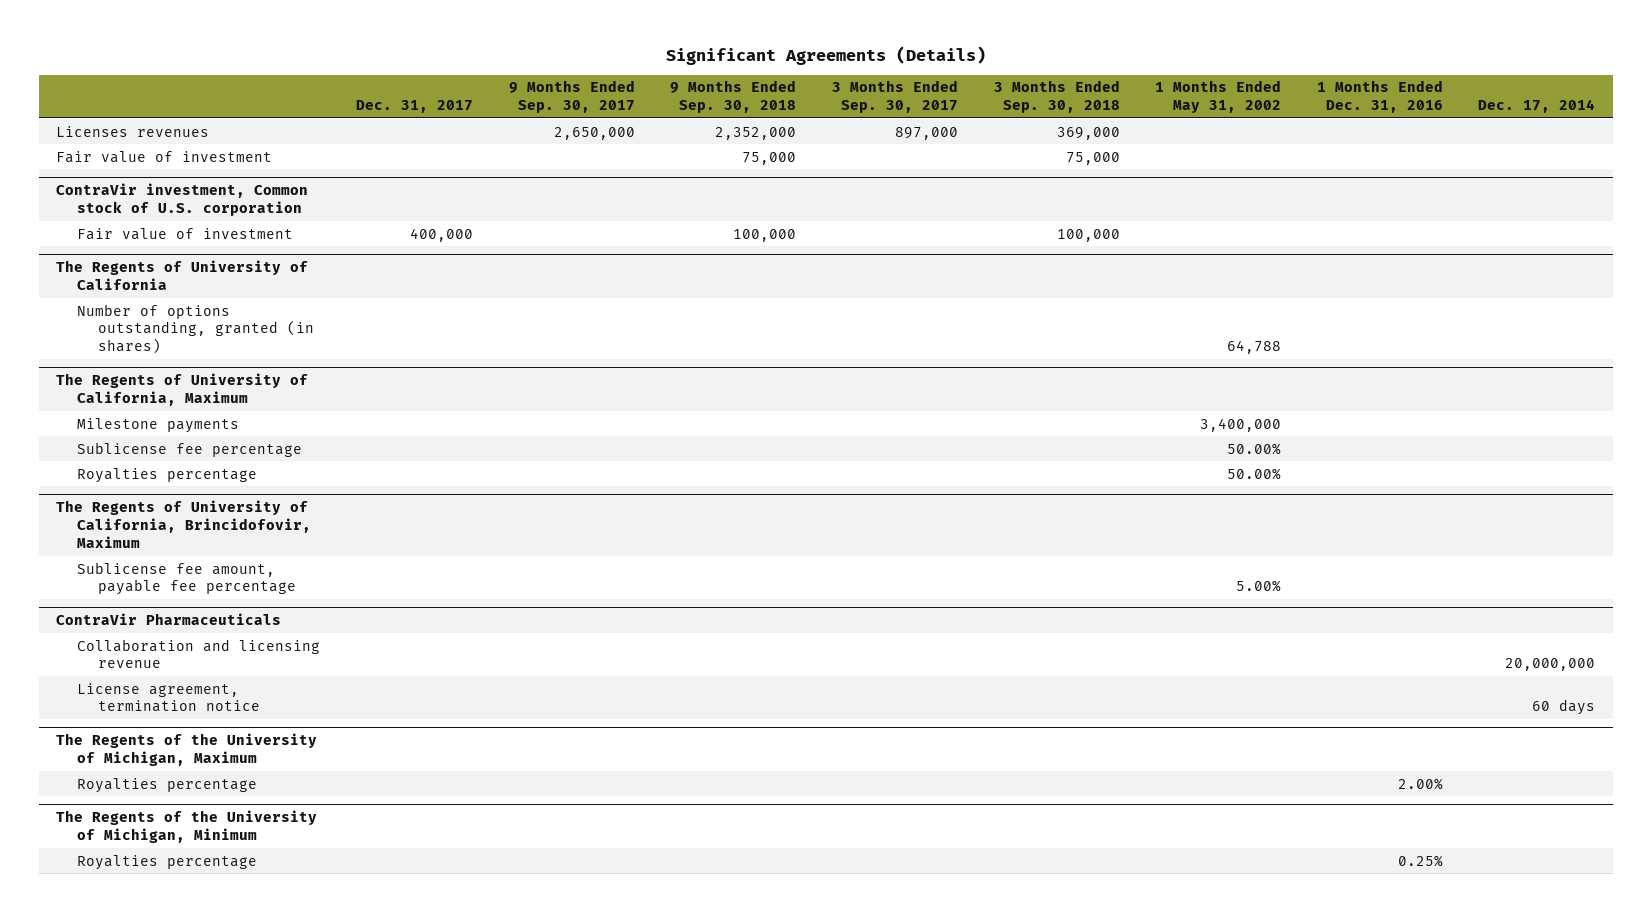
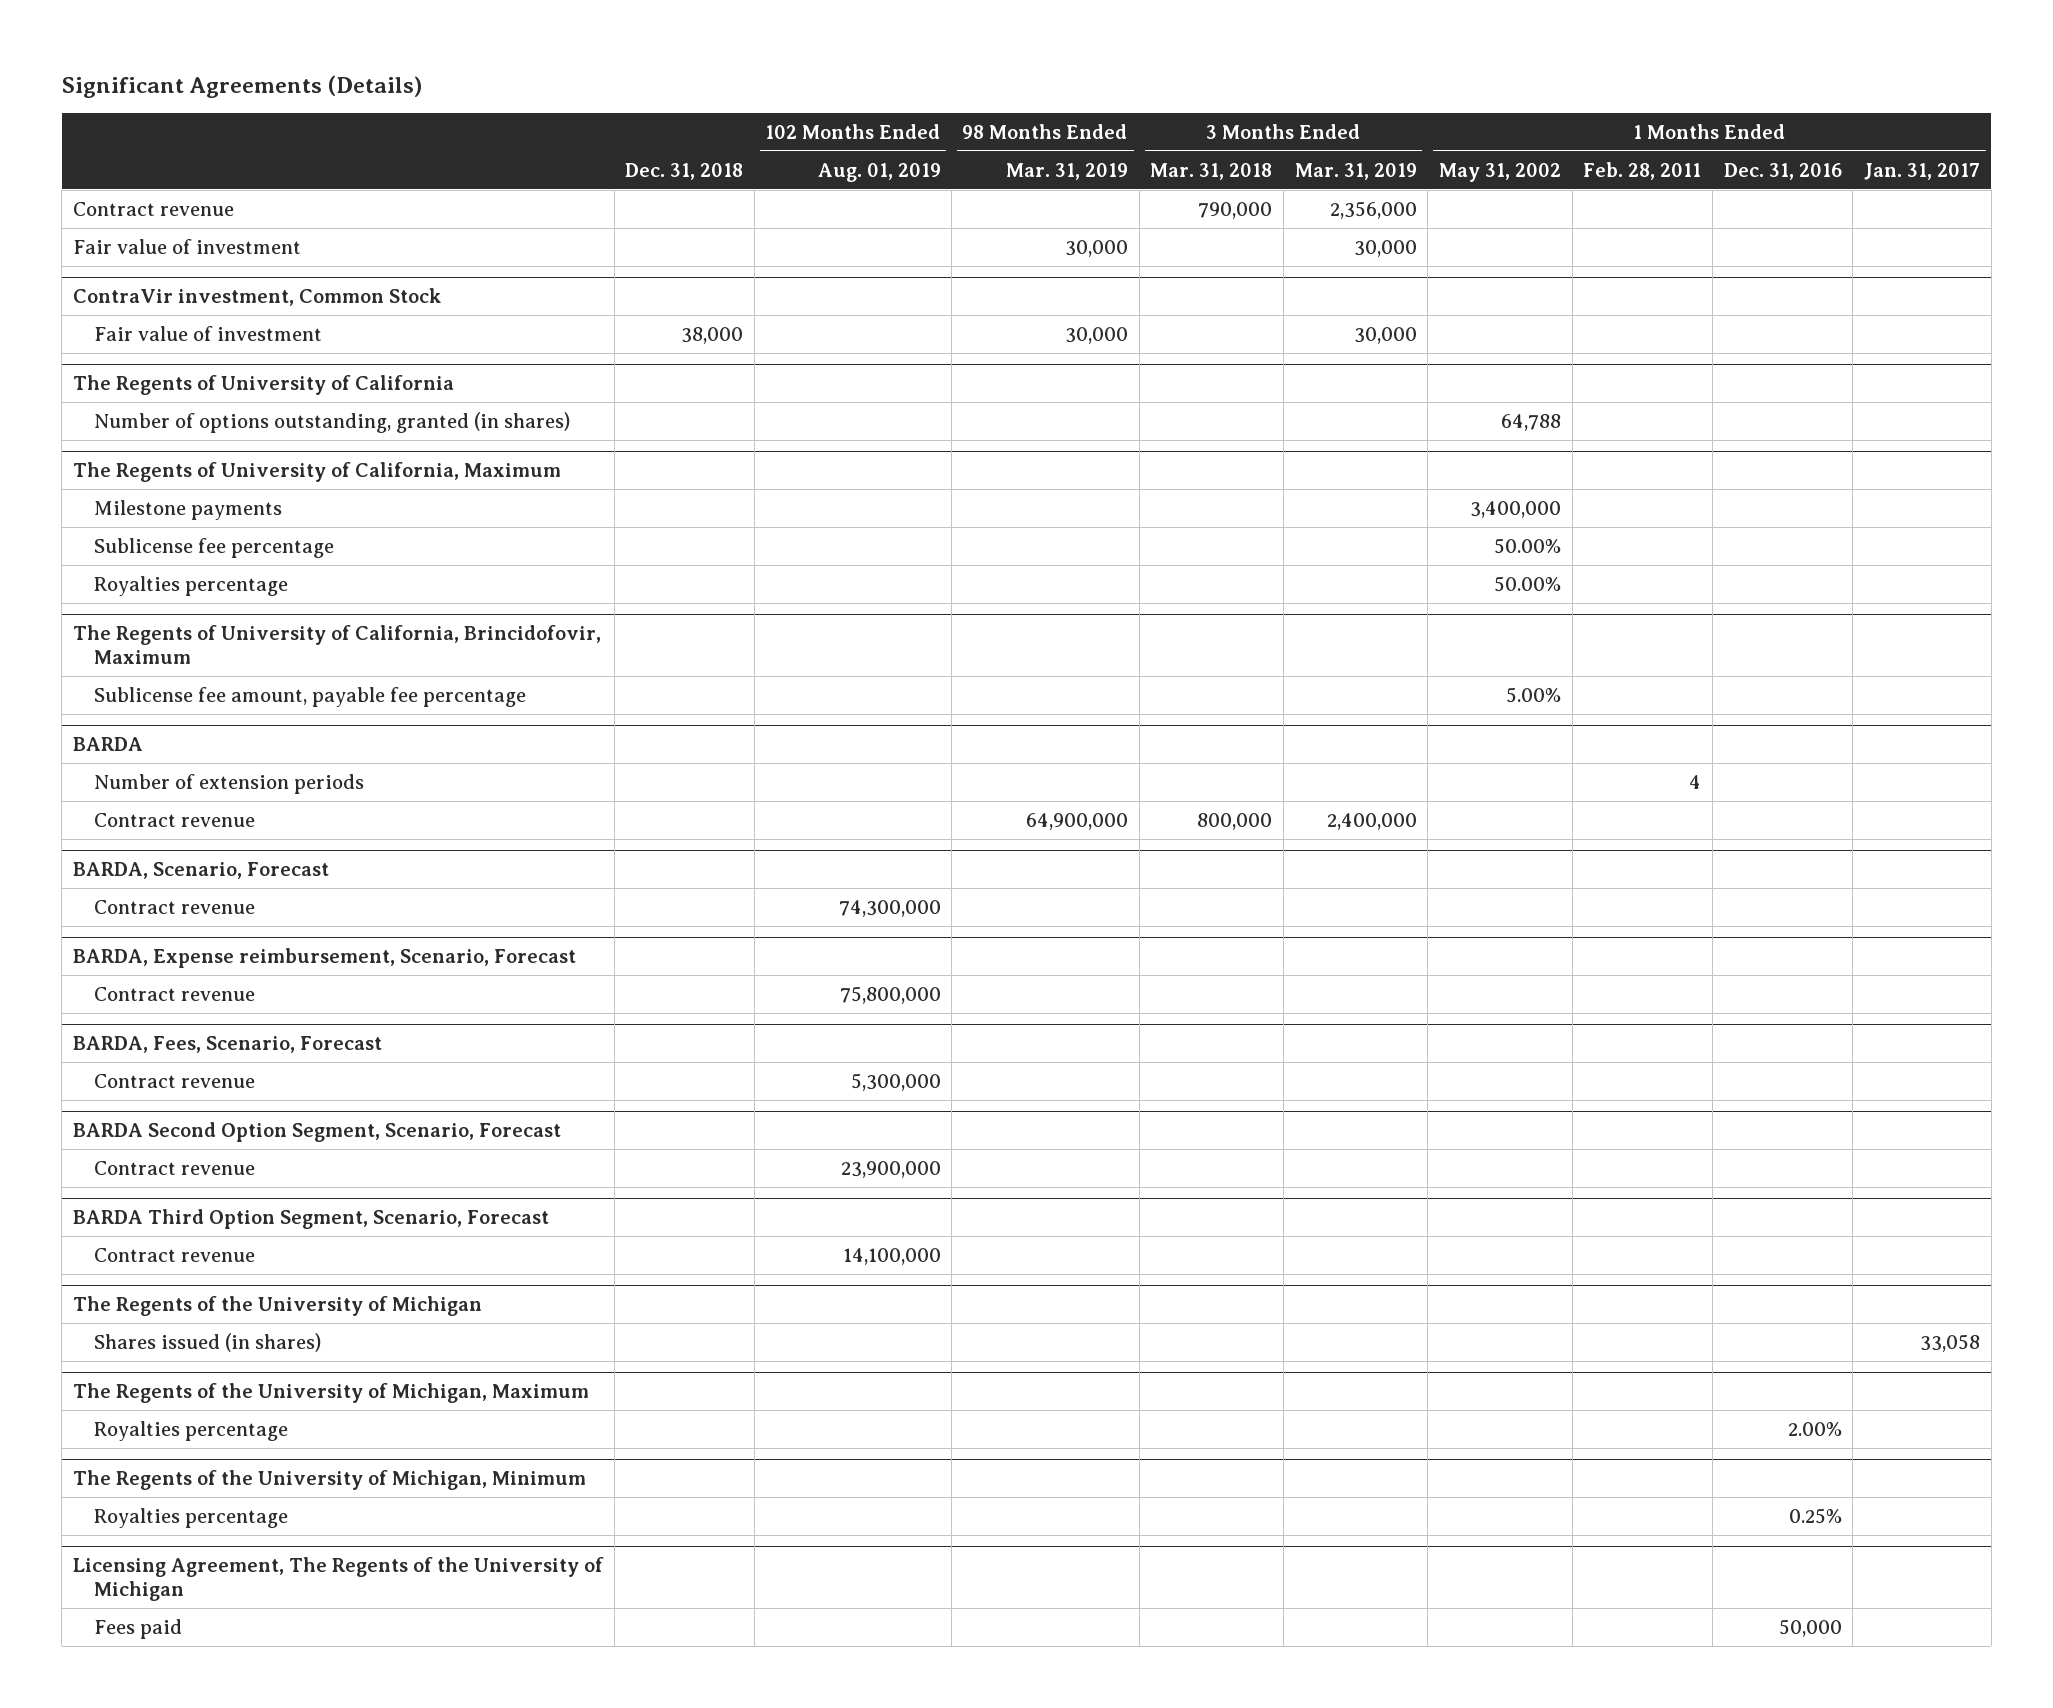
- | Dec. 31, 2017 | 9 Months Ended Sep. 30, 2017 | 9 Months Ended Sep. 30, 2018 | 3 Months Ended Sep. 30, 2017 | 3 Months Ended Sep. 30, 2018 | 1 Months Ended May 31, 2002 | 1 Months Ended Dec. 31, 2016 | Dec. 17, 2014
+ | Dec. 31, 2018 | 102 Months Ended Aug. 01, 2019 | 98 Months Ended Mar. 31, 2019 | 3 Months Ended Mar. 31, 2018 | 3 Months Ended Mar. 31, 2019 | 1 Months Ended May 31, 2002 | 1 Months Ended Feb. 28, 2011 | 1 Months Ended Dec. 31, 2016 | 1 Months Ended Jan. 31, 2017
- Licenses revenues | | 2,650,000 | 2,352,000 | 897,000 | 369,000 | | |
+ Contract revenue | | | | 790,000 | 2,356,000 | | | |
- ContraVir investment, Common stock of U.S. corporation
+ ContraVir investment, Common Stock
- ContraVir Pharmaceuticals
- Collaboration and licensing revenue | | | | | | | | 20,000,000
- License agreement, termination notice | | | | | | | | 60 days
+ BARDA
+ Number of extension periods | | | | | | | 4 | |
+ Contract revenue | | | 64,900,000 | 800,000 | 2,400,000 | | | |
+ BARDA, Scenario, Forecast
+ Contract revenue | | 74,300,000 | | | | | | |
+ BARDA, Expense reimbursement, Scenario, Forecast
+ Contract revenue | | 75,800,000 | | | | | | |
+ BARDA, Fees, Scenario, Forecast
+ Contract revenue | | 5,300,000 | | | | | | |
+ BARDA Second Option Segment, Scenario, Forecast
+ Contract revenue | | 23,900,000 | | | | | | |
+ BARDA Third Option Segment, Scenario, Forecast
+ Contract revenue | | 14,100,000 | | | | | | |
+ The Regents of the University of Michigan
+ Shares issued (in shares) | | | | | | | | | 33,058
+ Licensing Agreement, The Regents of the University of Michigan
+ Fees paid | | | | | | | | 50,000 |

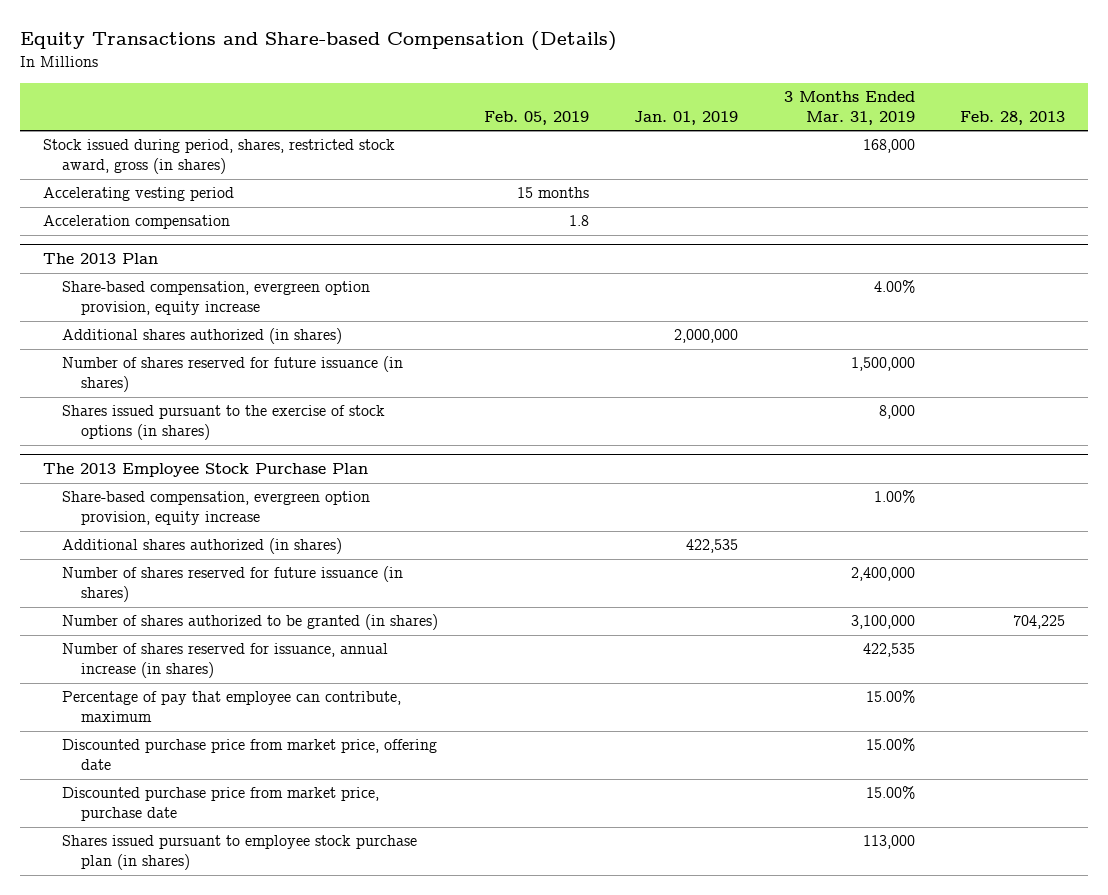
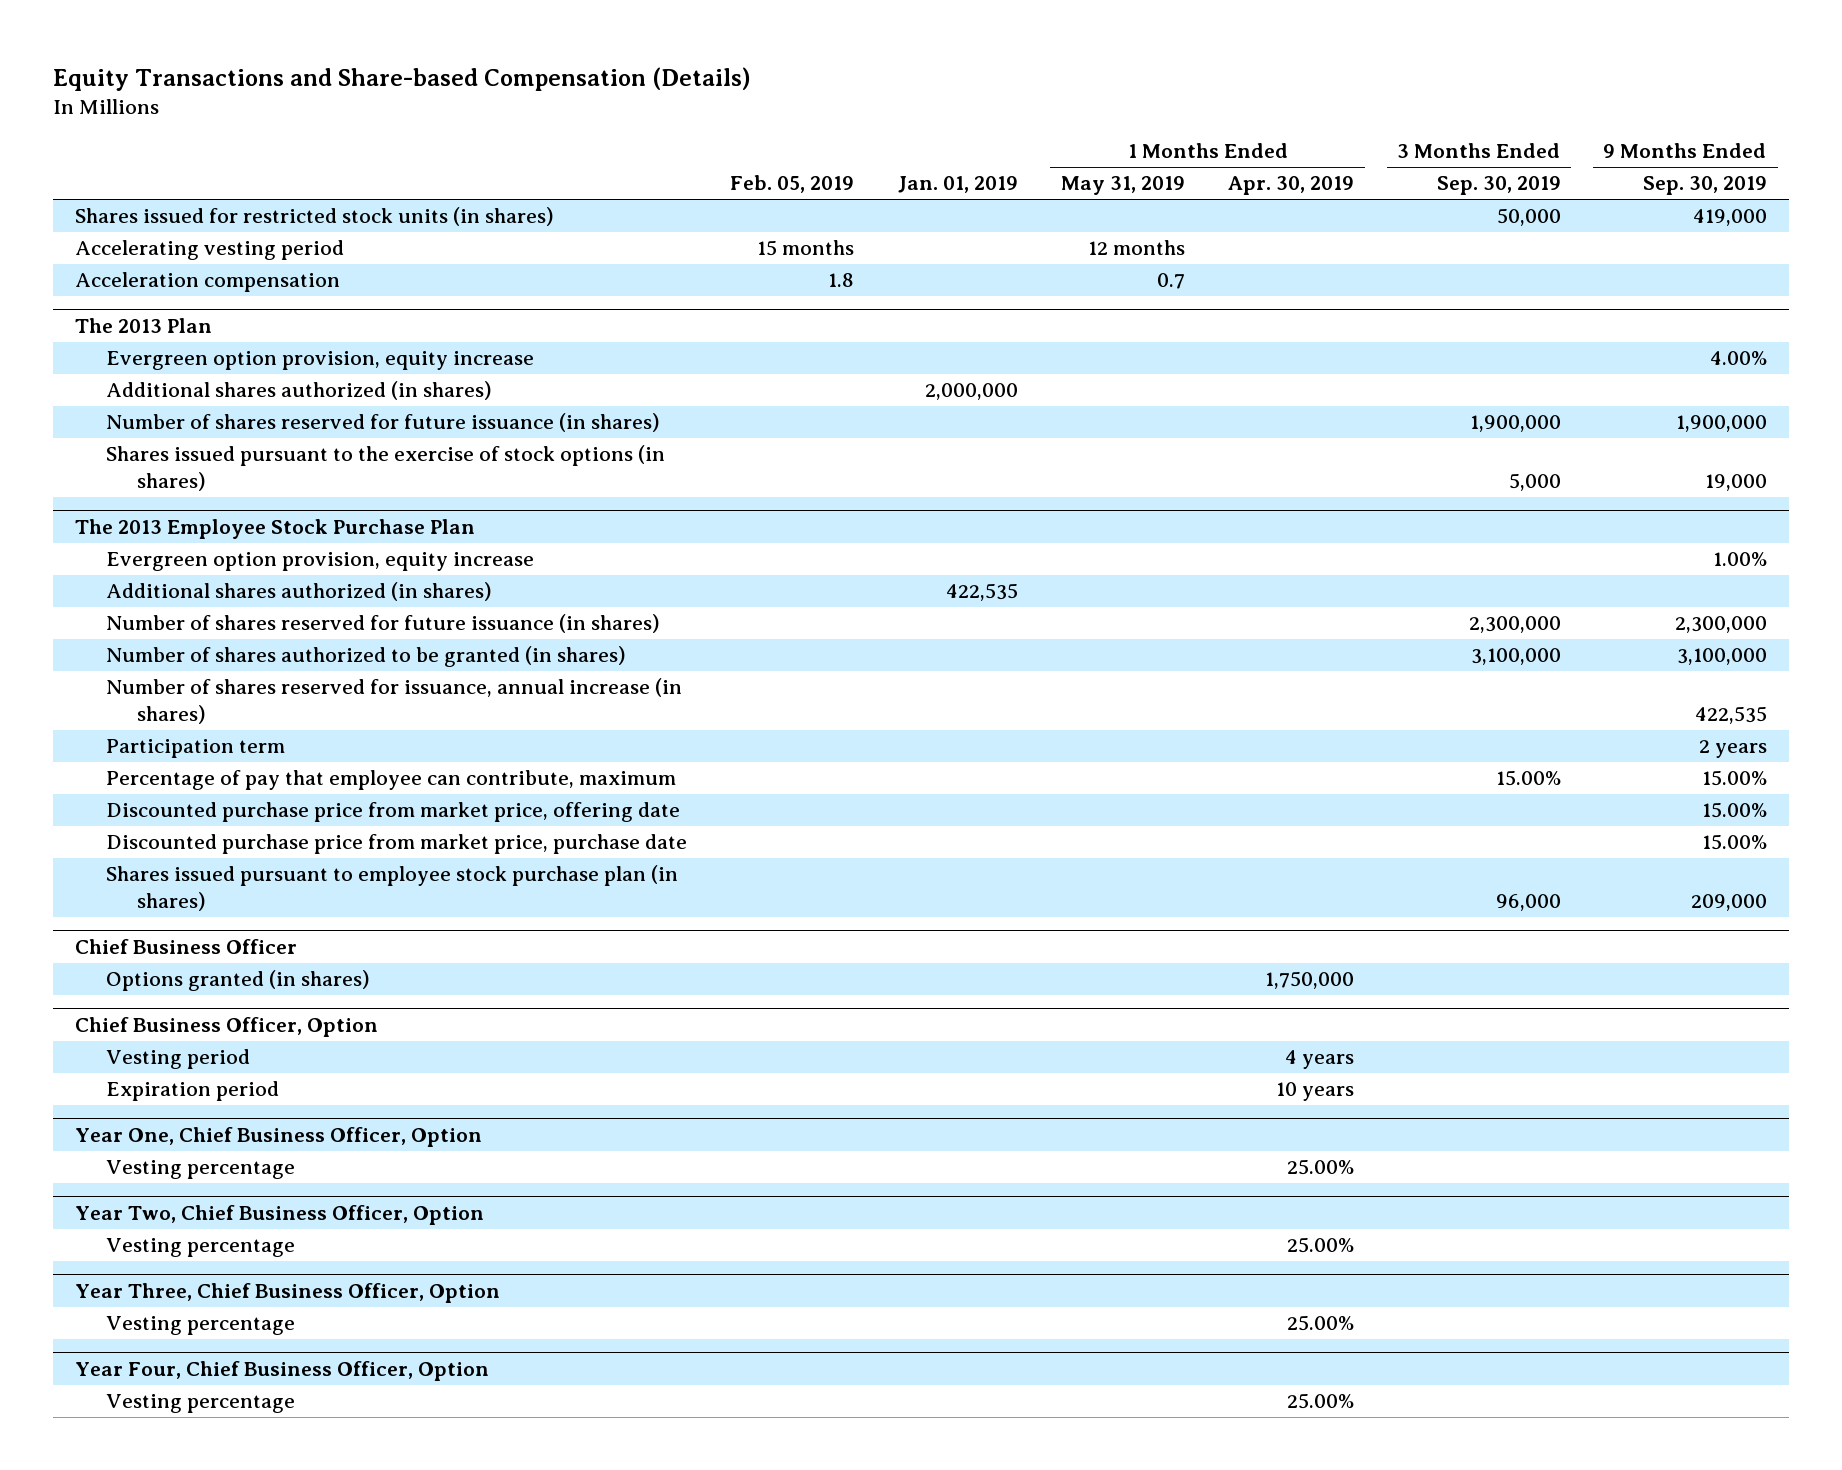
- | Feb. 05, 2019 | Jan. 01, 2019 | 3 Months Ended Mar. 31, 2019 | Feb. 28, 2013
+ | Feb. 05, 2019 | Jan. 01, 2019 | 1 Months Ended May 31, 2019 | 1 Months Ended Apr. 30, 2019 | 3 Months Ended Sep. 30, 2019 | 9 Months Ended Sep. 30, 2019
- Stock issued during period, shares, restricted stock award, gross (in shares) | | | 168,000 |
+ Shares issued for restricted stock units (in shares) | | | | | 50,000 | 419,000
@ The 2013 Plan
- Share-based compensation, evergreen option provision, equity increase | | | 4.00% |
+ Evergreen option provision, equity increase | | | | | | 4.00%
@ The 2013 Employee Stock Purchase Plan
- Share-based compensation, evergreen option provision, equity increase | | | 1.00% |
+ Evergreen option provision, equity increase | | | | | | 1.00%
+ Participation term | | | | | | 2 years
+ Chief Business Officer
+ Options granted (in shares) | | | | 1,750,000 | |
+ Chief Business Officer, Option
+ Vesting period | | | | 4 years | |
+ Expiration period | | | | 10 years | |
+ Year One, Chief Business Officer, Option
+ Vesting percentage | | | | 25.00% | |
+ Year Two, Chief Business Officer, Option
+ Vesting percentage | | | | 25.00% | |
+ Year Three, Chief Business Officer, Option
+ Vesting percentage | | | | 25.00% | |
+ Year Four, Chief Business Officer, Option
+ Vesting percentage | | | | 25.00% | |

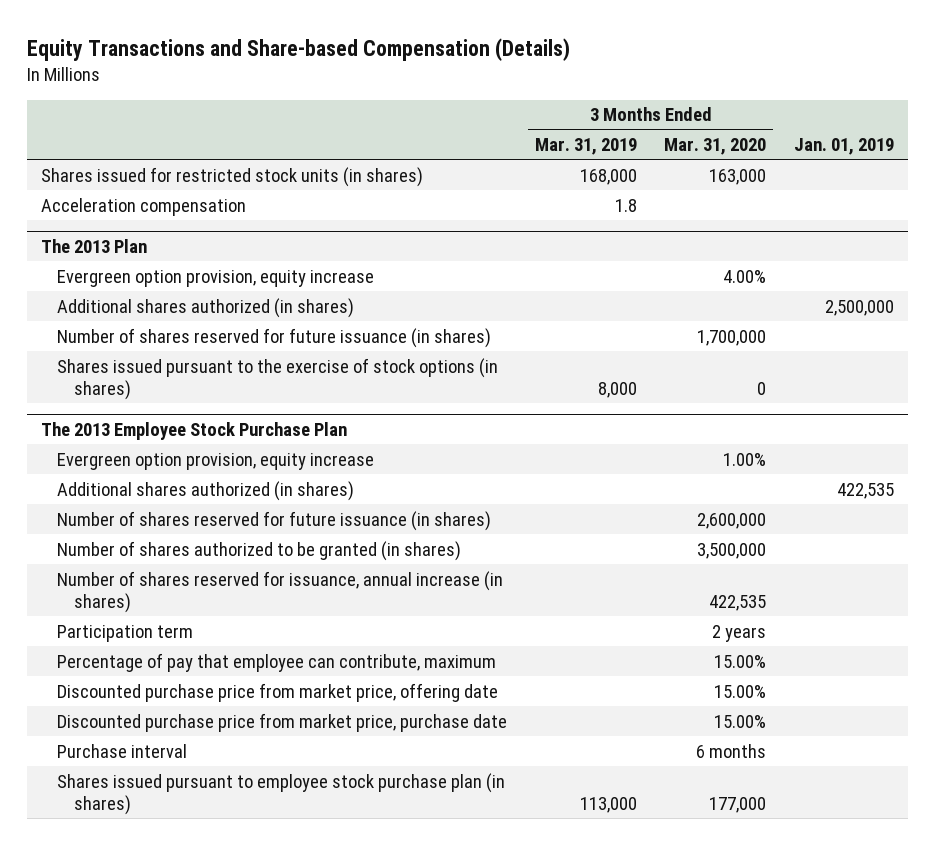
- | Feb. 05, 2019 | Jan. 01, 2019 | 1 Months Ended May 31, 2019 | 1 Months Ended Apr. 30, 2019 | 3 Months Ended Sep. 30, 2019 | 9 Months Ended Sep. 30, 2019
+ | 3 Months Ended Mar. 31, 2019 | 3 Months Ended Mar. 31, 2020 | Jan. 01, 2019
- Accelerating vesting period | 15 months | | 12 months | | |
@ The 2013 Plan
- Additional shares authorized (in shares) | | 2,000,000 | | | |
+ Additional shares authorized (in shares) | | | 2,500,000
@ The 2013 Employee Stock Purchase Plan
+ Purchase interval | | 6 months |
- Chief Business Officer
- Options granted (in shares) | | | | 1,750,000 | |
- Chief Business Officer, Option
- Vesting period | | | | 4 years | |
- Expiration period | | | | 10 years | |
- Year One, Chief Business Officer, Option
- Vesting percentage | | | | 25.00% | |
- Year Two, Chief Business Officer, Option
- Vesting percentage | | | | 25.00% | |
- Year Three, Chief Business Officer, Option
- Vesting percentage | | | | 25.00% | |
- Year Four, Chief Business Officer, Option
- Vesting percentage | | | | 25.00% | |

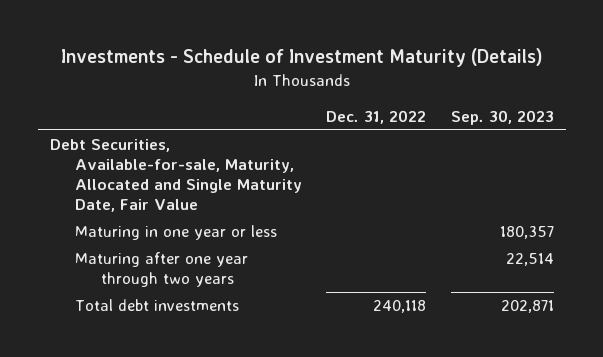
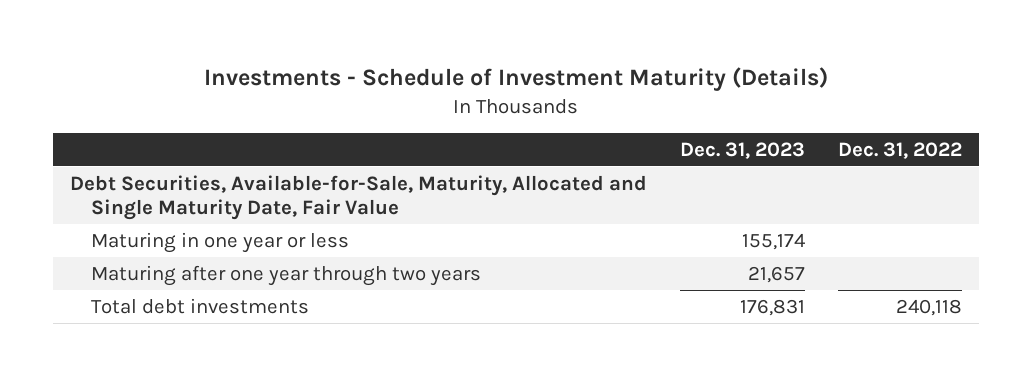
- | Dec. 31, 2022 | Sep. 30, 2023
+ | Dec. 31, 2023 | Dec. 31, 2022
- Debt Securities, Available-for-sale, Maturity, Allocated and Single Maturity Date, Fair Value
+ Debt Securities, Available-for-Sale, Maturity, Allocated and Single Maturity Date, Fair Value

